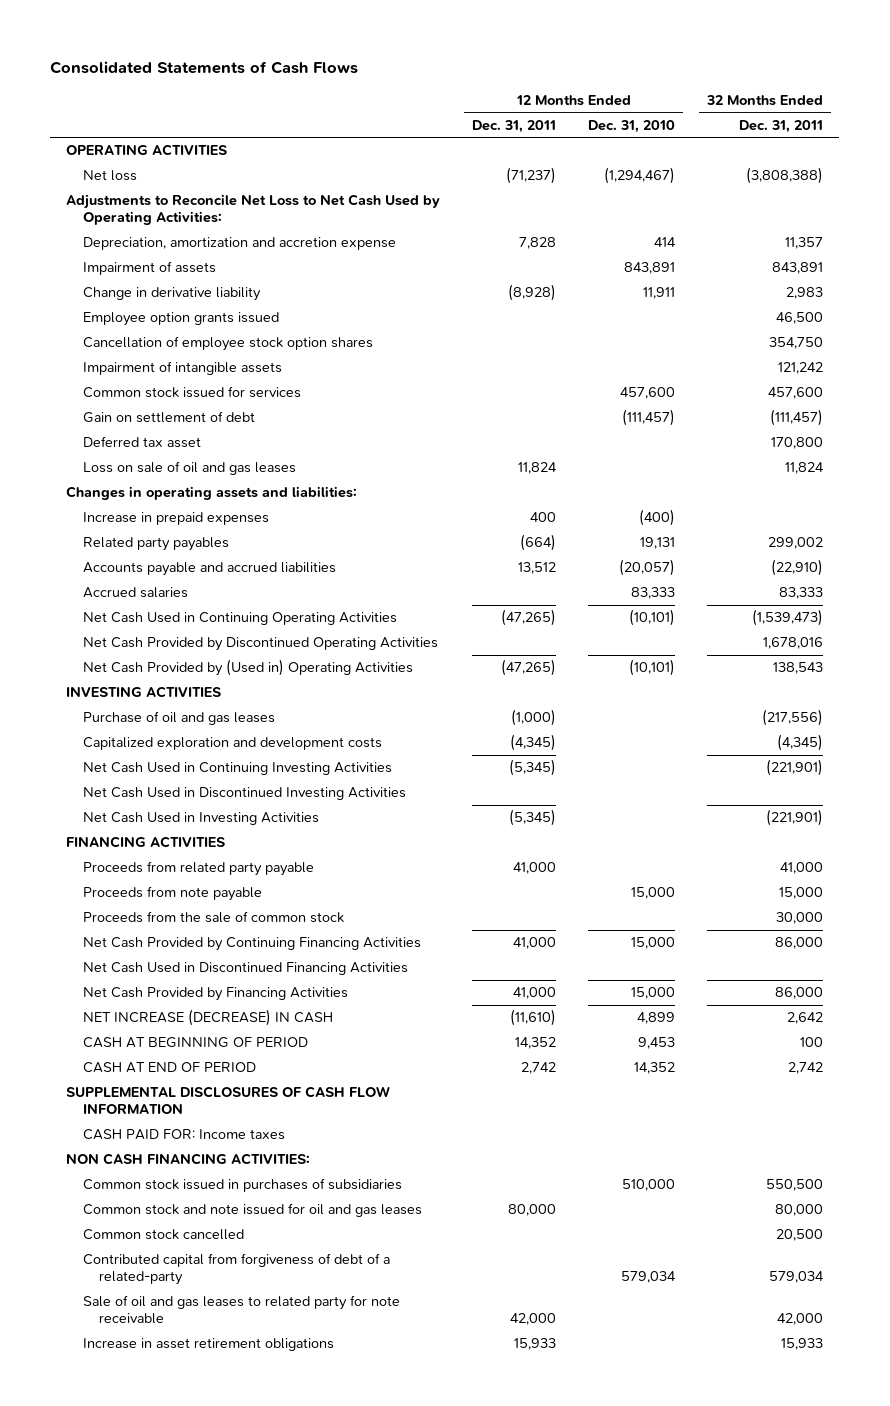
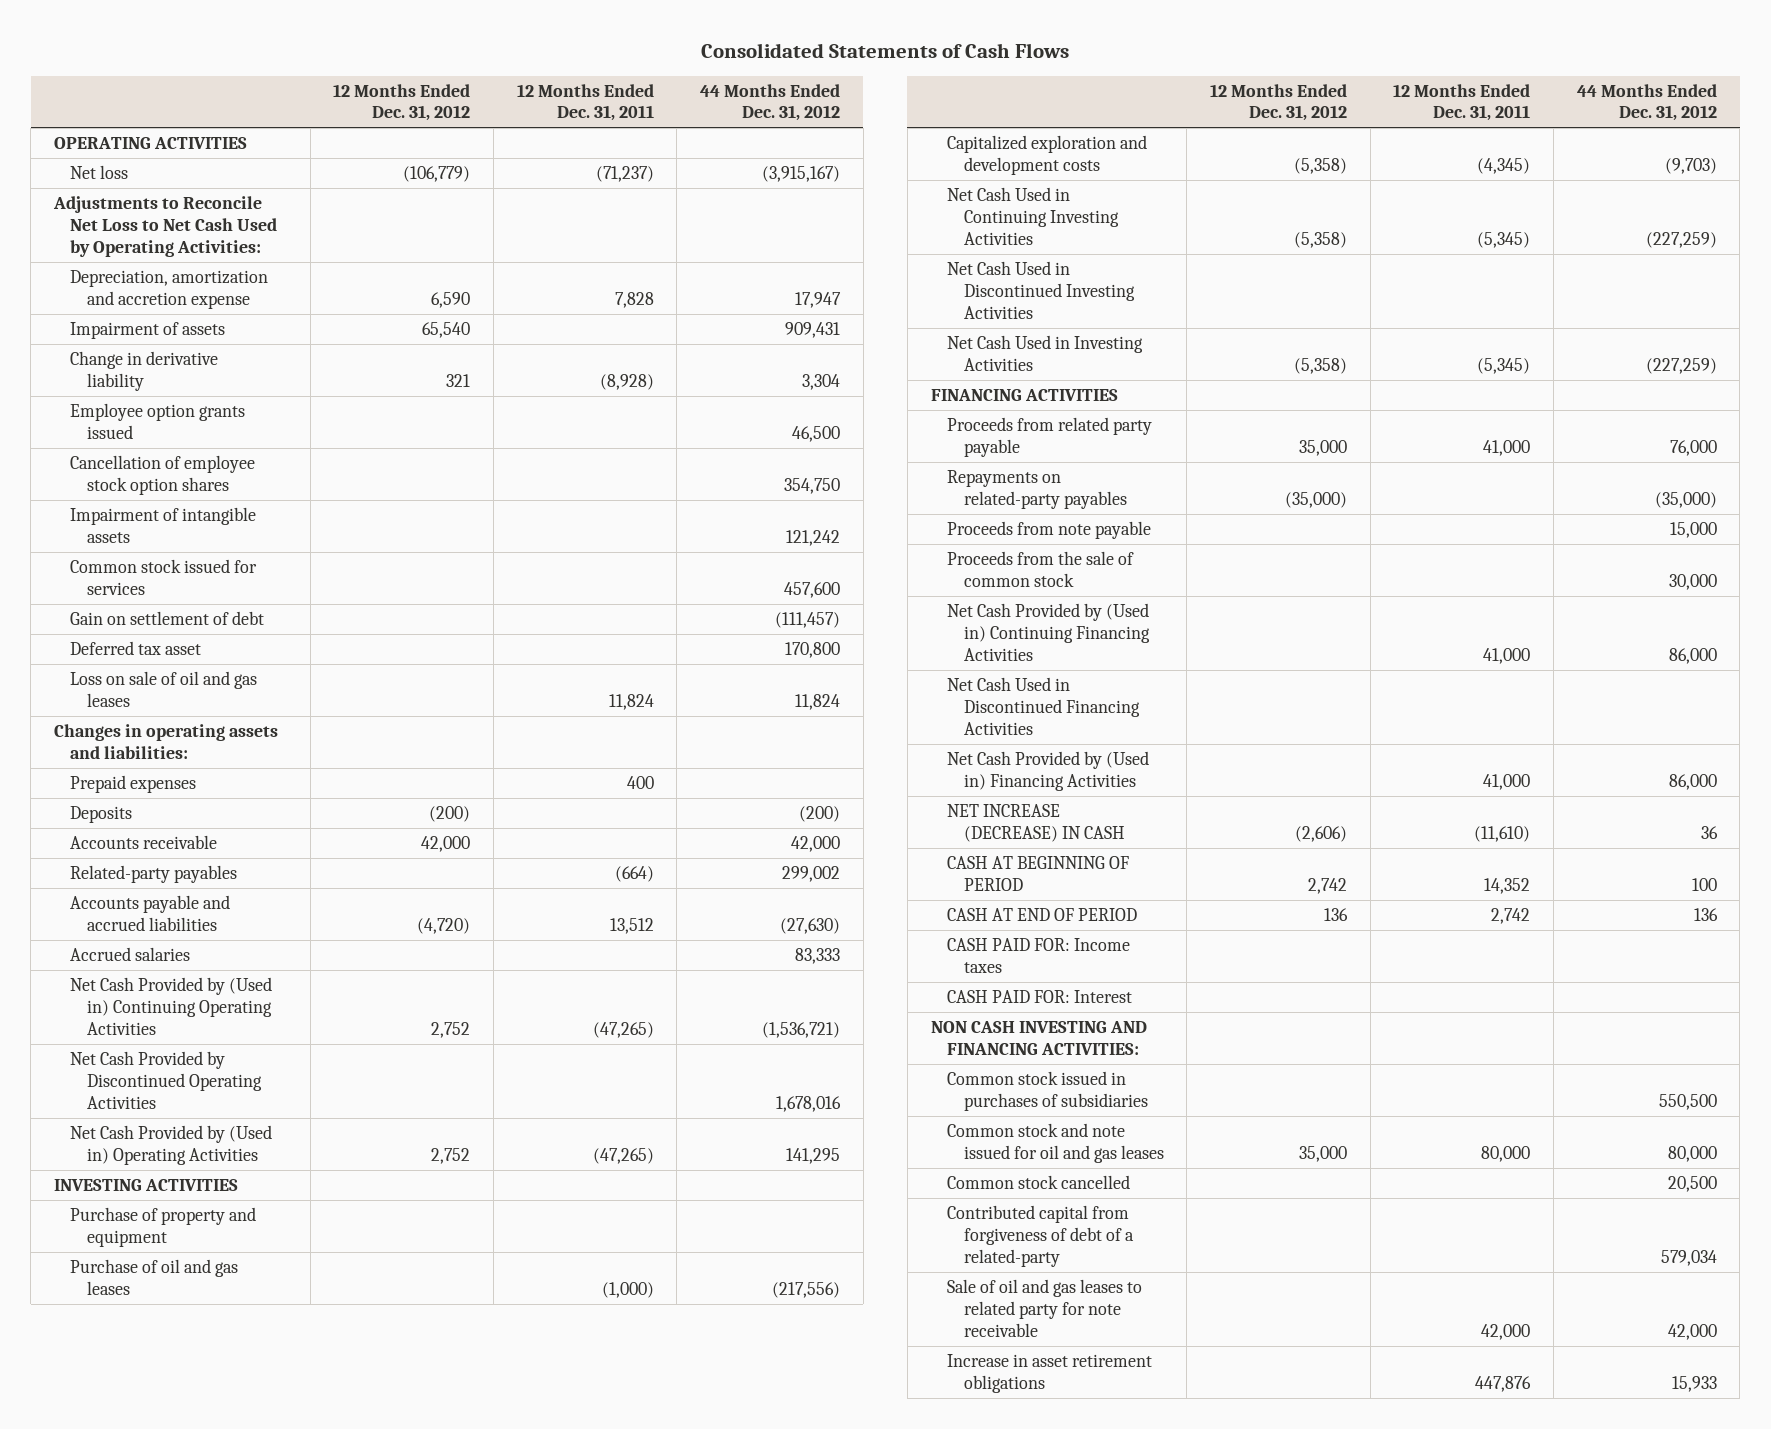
- | 12 Months Ended Dec. 31, 2011 | 12 Months Ended Dec. 31, 2010 | 32 Months Ended Dec. 31, 2011
+ | 12 Months Ended Dec. 31, 2012 | 12 Months Ended Dec. 31, 2011 | 44 Months Ended Dec. 31, 2012
- Increase in prepaid expenses | 400 | (400) |
- Related party payables | (664) | 19,131 | 299,002
+ Prepaid expenses | | 400 |
+ Deposits | (200) | | (200)
+ Accounts receivable | 42,000 | | 42,000
+ Related-party payables | | (664) | 299,002
- Net Cash Used in Continuing Operating Activities | (47,265) | (10,101) | (1,539,473)
+ Net Cash Provided by (Used in) Continuing Operating Activities | 2,752 | (47,265) | (1,536,721)
+ Purchase of property and equipment
+ Repayments on related-party payables | (35,000) | | (35,000)
- Net Cash Provided by Continuing Financing Activities | 41,000 | 15,000 | 86,000
+ Net Cash Provided by (Used in) Continuing Financing Activities | | 41,000 | 86,000
- Net Cash Provided by Financing Activities | 41,000 | 15,000 | 86,000
+ Net Cash Provided by (Used in) Financing Activities | | 41,000 | 86,000
- SUPPLEMENTAL DISCLOSURES OF CASH FLOW INFORMATION
- NON CASH FINANCING ACTIVITIES:
+ CASH PAID FOR: Interest
+ NON CASH INVESTING AND FINANCING ACTIVITIES:
- Increase in asset retirement obligations | 15,933 | | 15,933
+ Increase in asset retirement obligations | | 447,876 | 15,933

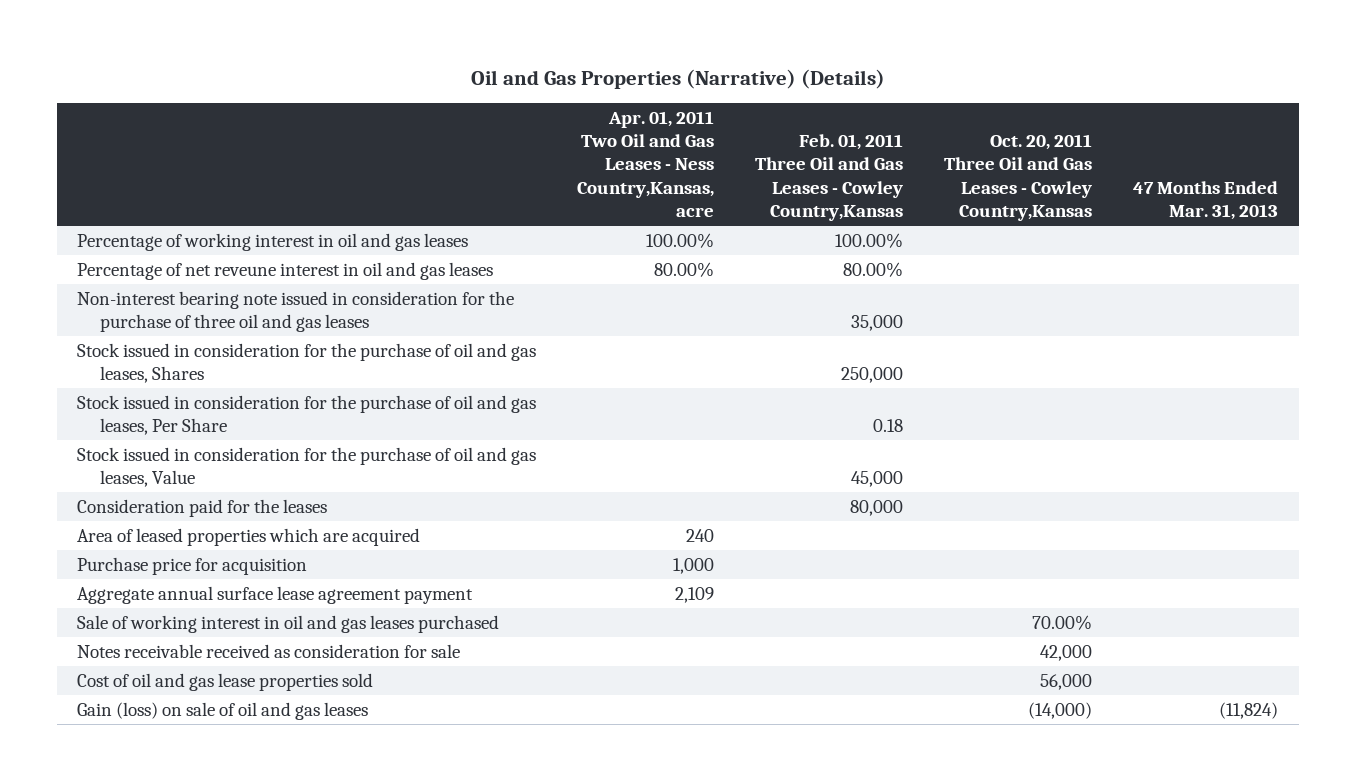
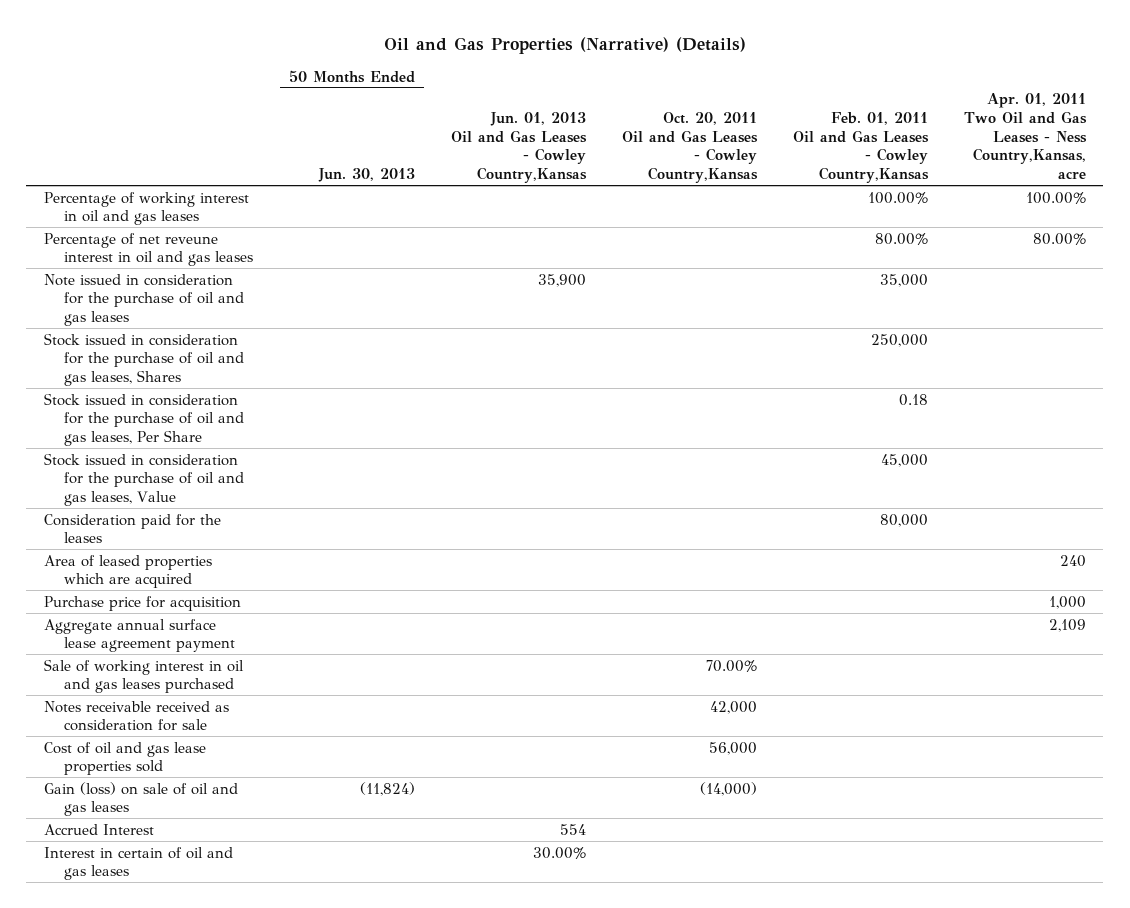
- | Apr. 01, 2011 Two Oil and Gas Leases - Ness Country,Kansas, acre | Feb. 01, 2011 Three Oil and Gas Leases - Cowley Country,Kansas | Oct. 20, 2011 Three Oil and Gas Leases - Cowley Country,Kansas | 47 Months Ended Mar. 31, 2013
+ | 50 Months Ended Jun. 30, 2013 | Jun. 01, 2013 Oil and Gas Leases - Cowley Country,Kansas | Oct. 20, 2011 Oil and Gas Leases - Cowley Country,Kansas | Feb. 01, 2011 Oil and Gas Leases - Cowley Country,Kansas | Apr. 01, 2011 Two Oil and Gas Leases - Ness Country,Kansas, acre
- Non-interest bearing note issued in consideration for the purchase of three oil and gas leases | | 35,000 | |
+ Note issued in consideration for the purchase of oil and gas leases | | 35,900 | | 35,000 |
+ Accrued Interest | | 554 | | |
+ Interest in certain of oil and gas leases | | 30.00% | | |

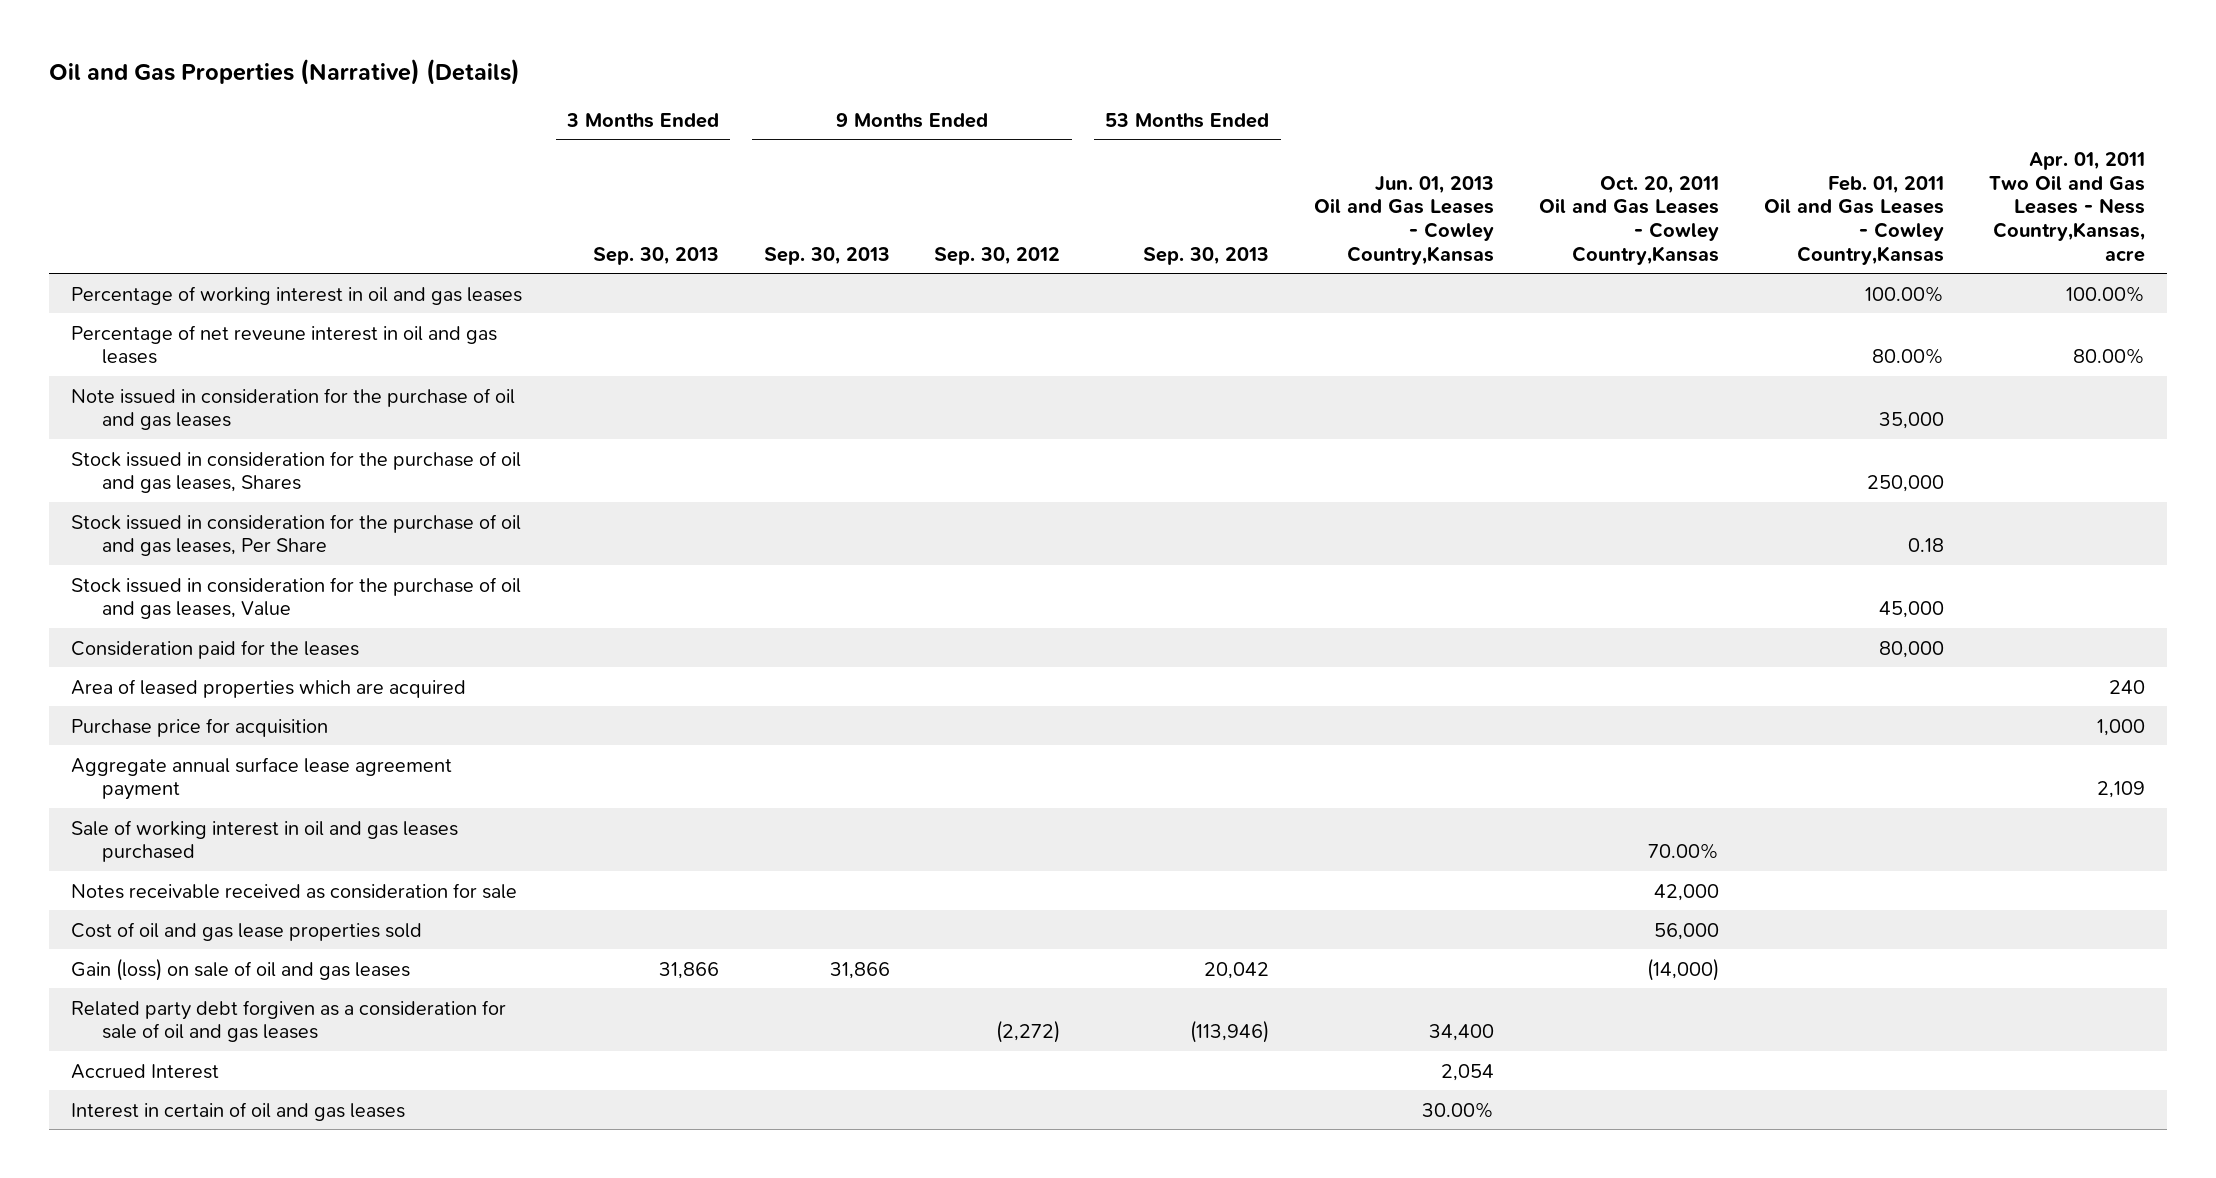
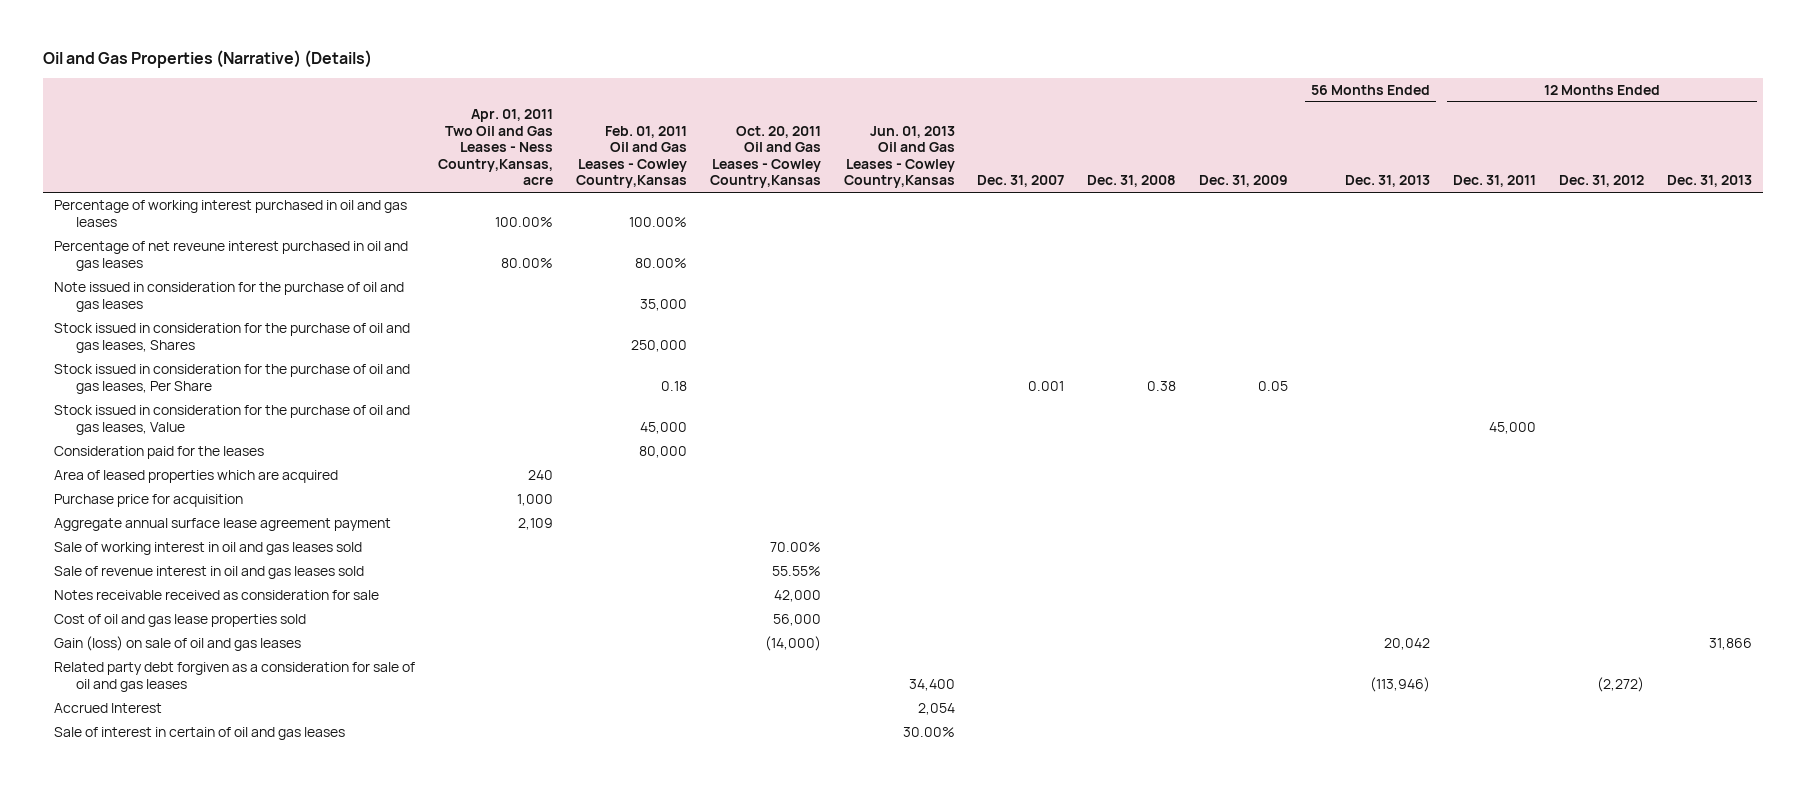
- | 3 Months Ended Sep. 30, 2013 | 9 Months Ended Sep. 30, 2013 | 9 Months Ended Sep. 30, 2012 | 53 Months Ended Sep. 30, 2013 | Jun. 01, 2013 Oil and Gas Leases - Cowley Country,Kansas | Oct. 20, 2011 Oil and Gas Leases - Cowley Country,Kansas | Feb. 01, 2011 Oil and Gas Leases - Cowley Country,Kansas | Apr. 01, 2011 Two Oil and Gas Leases - Ness Country,Kansas, acre
+ | Apr. 01, 2011 Two Oil and Gas Leases - Ness Country,Kansas, acre | Feb. 01, 2011 Oil and Gas Leases - Cowley Country,Kansas | Oct. 20, 2011 Oil and Gas Leases - Cowley Country,Kansas | Jun. 01, 2013 Oil and Gas Leases - Cowley Country,Kansas | Dec. 31, 2007 | Dec. 31, 2008 | Dec. 31, 2009 | 56 Months Ended Dec. 31, 2013 | 12 Months Ended Dec. 31, 2011 | 12 Months Ended Dec. 31, 2012 | 12 Months Ended Dec. 31, 2013
- Percentage of working interest in oil and gas leases | | | | | | | 100.00% | 100.00%
- Percentage of net reveune interest in oil and gas leases | | | | | | | 80.00% | 80.00%
+ Percentage of working interest purchased in oil and gas leases | 100.00% | 100.00% | | | | | | | | |
+ Percentage of net reveune interest purchased in oil and gas leases | 80.00% | 80.00% | | | | | | | | |
- Sale of working interest in oil and gas leases purchased | | | | | | 70.00% | |
+ Sale of working interest in oil and gas leases sold | | | 70.00% | | | | | | | |
+ Sale of revenue interest in oil and gas leases sold | | | 55.55% | | | | | | | |
- Interest in certain of oil and gas leases | | | | | 30.00% | | |
+ Sale of interest in certain of oil and gas leases | | | | 30.00% | | | | | | |

